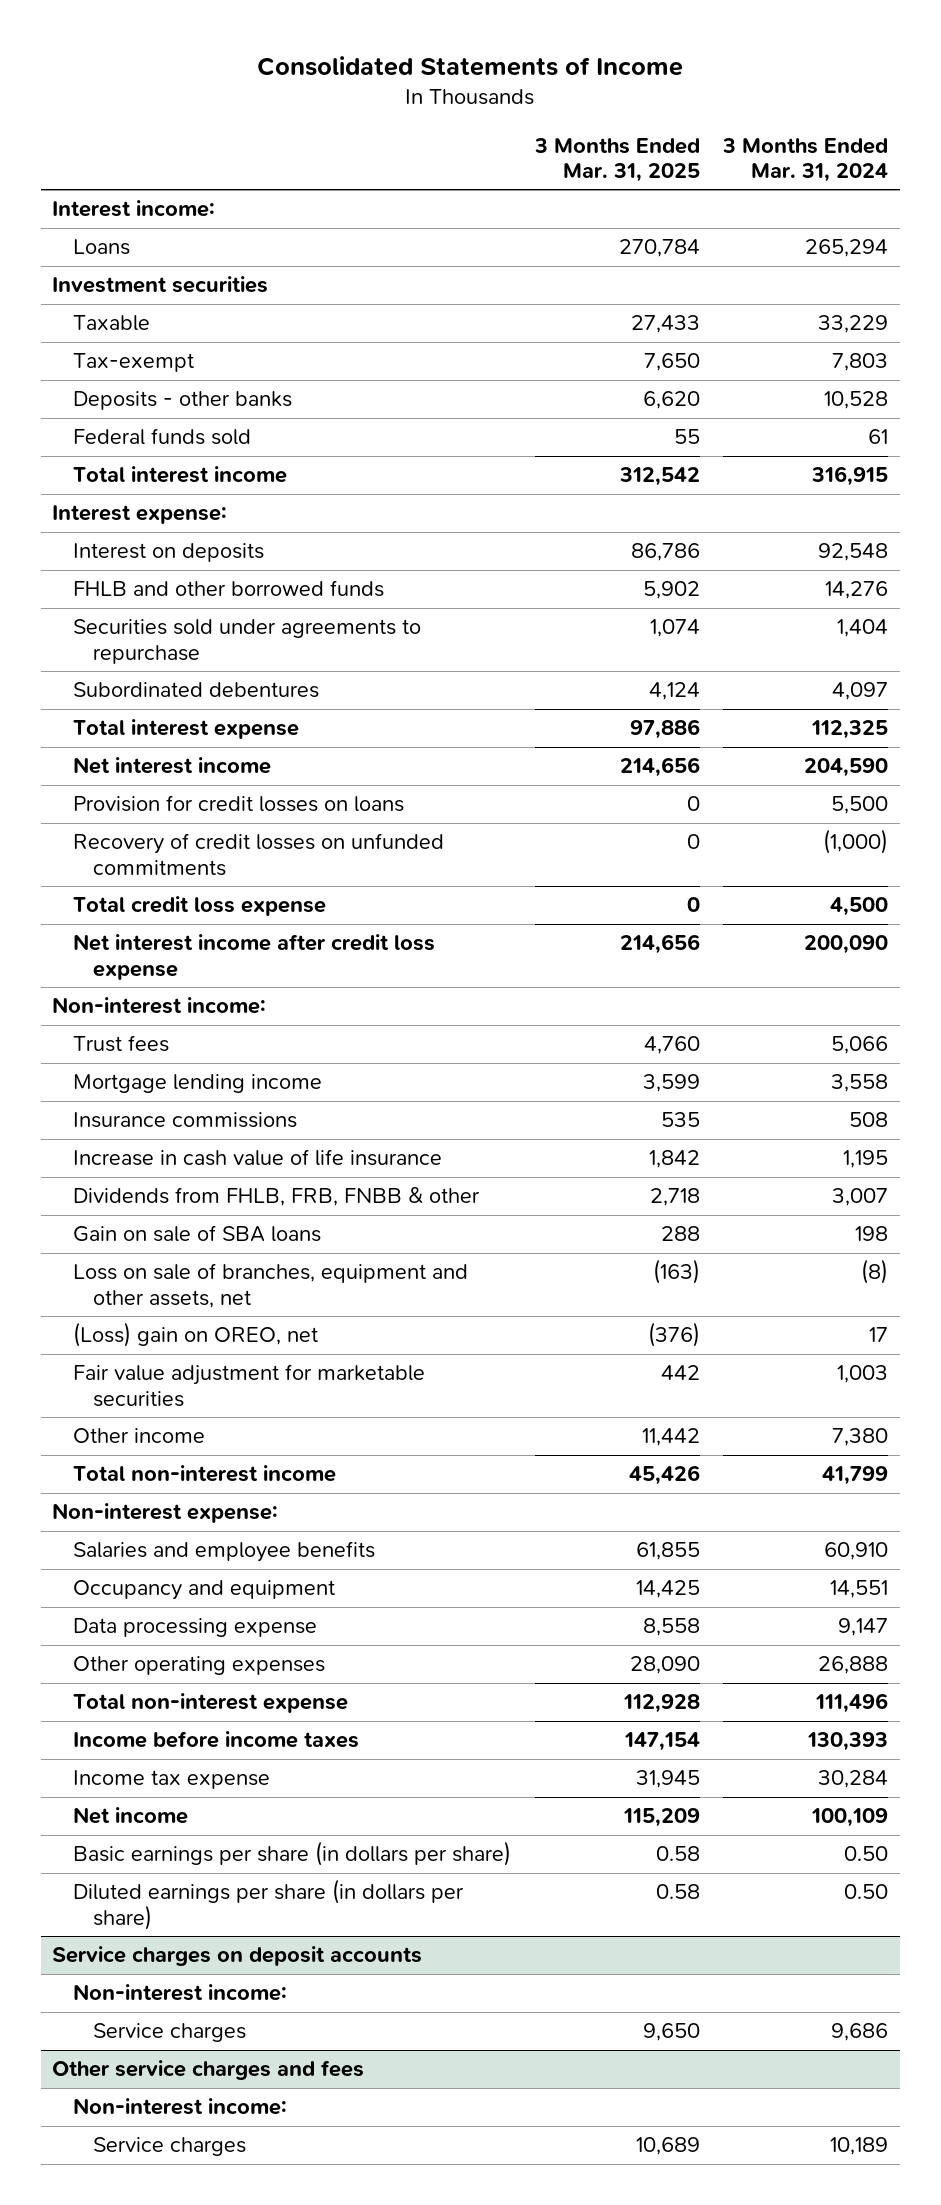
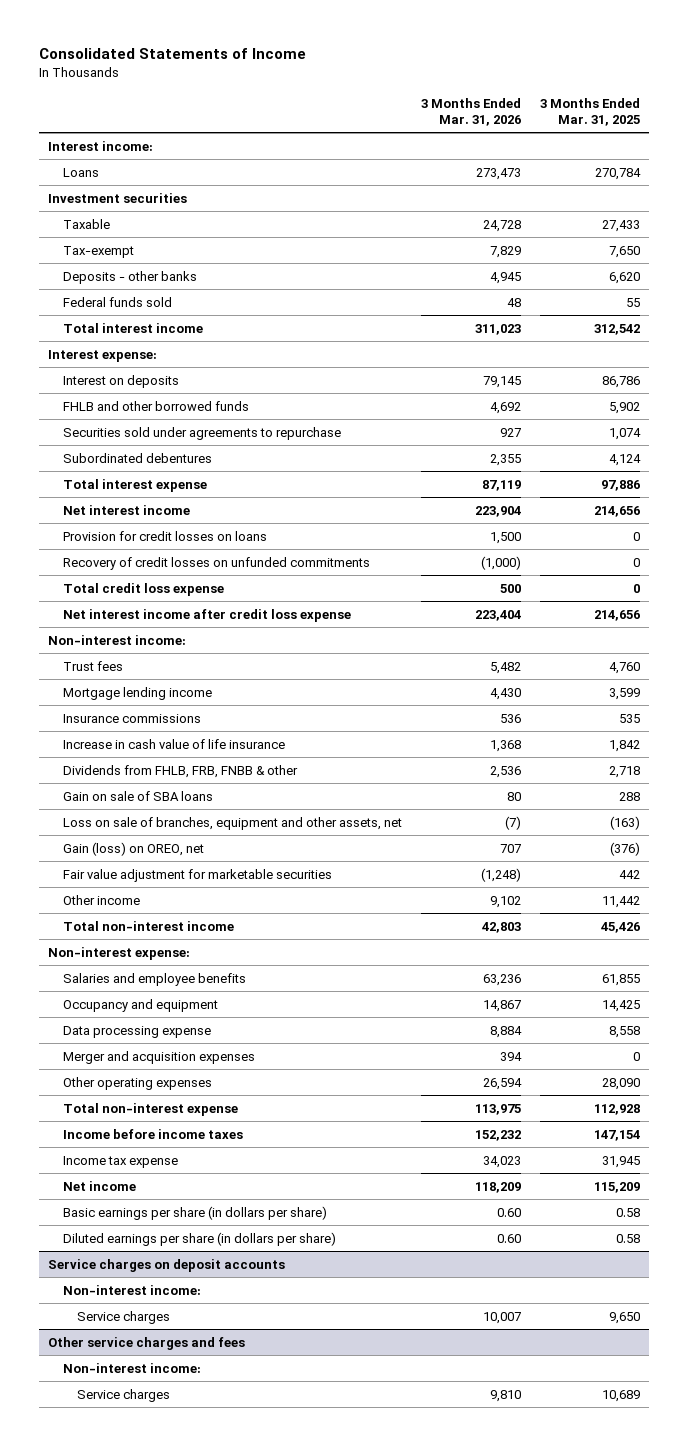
- | 3 Months Ended Mar. 31, 2025 | 3 Months Ended Mar. 31, 2024
+ | 3 Months Ended Mar. 31, 2026 | 3 Months Ended Mar. 31, 2025
- (Loss) gain on OREO, net | (376) | 17
+ Gain (loss) on OREO, net | 707 | (376)
+ Merger and acquisition expenses | 394 | 0

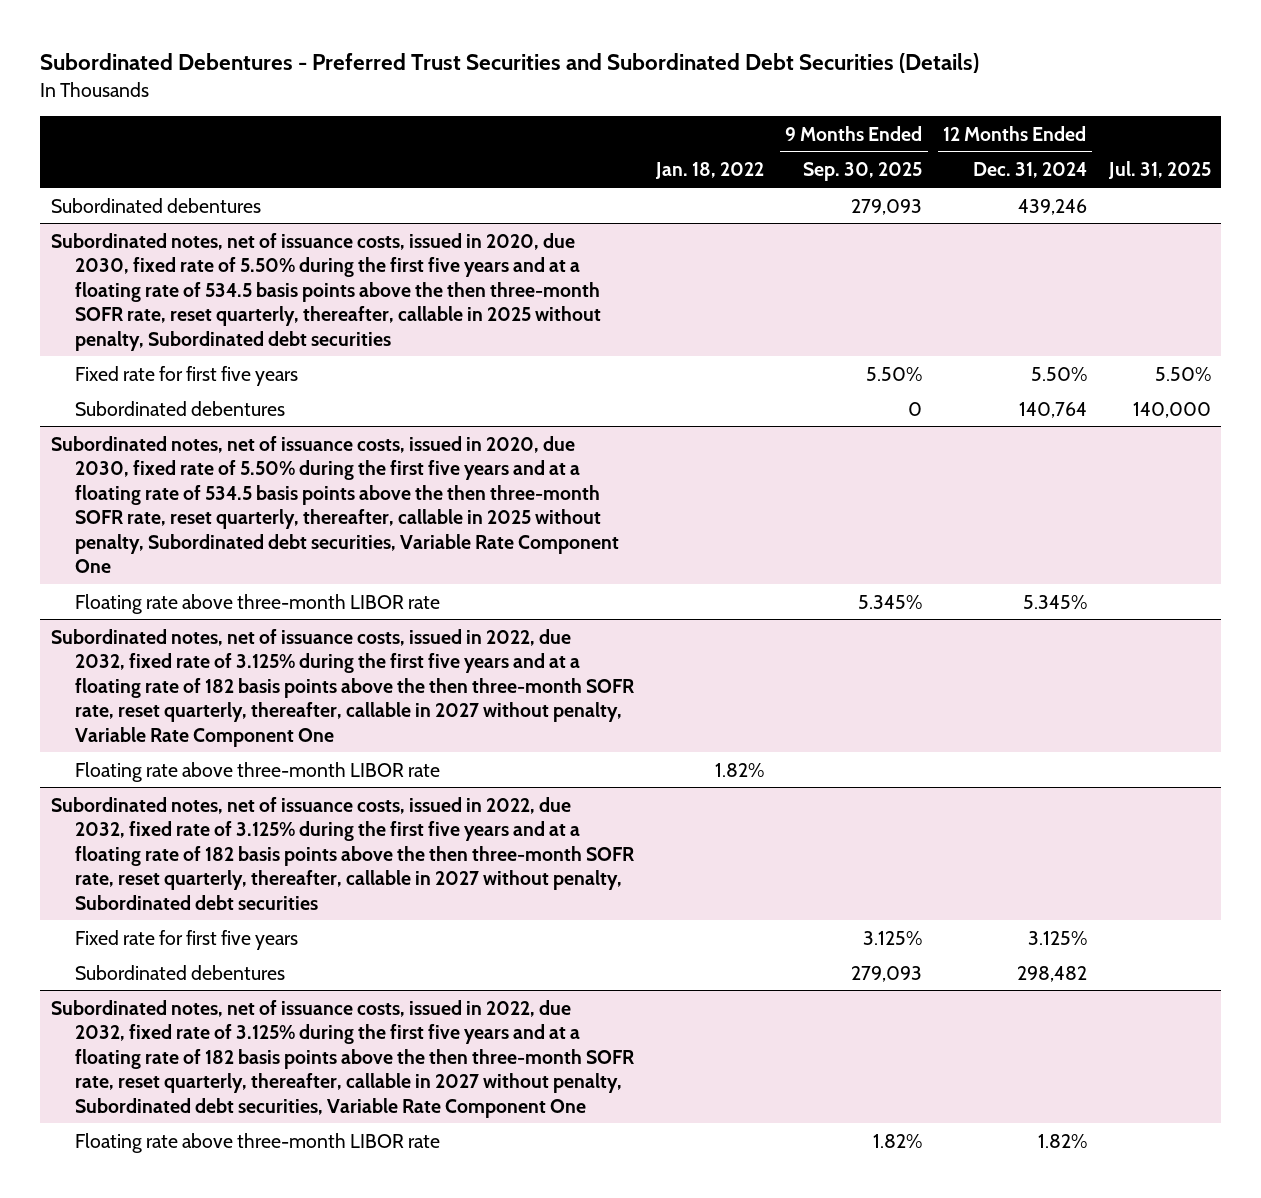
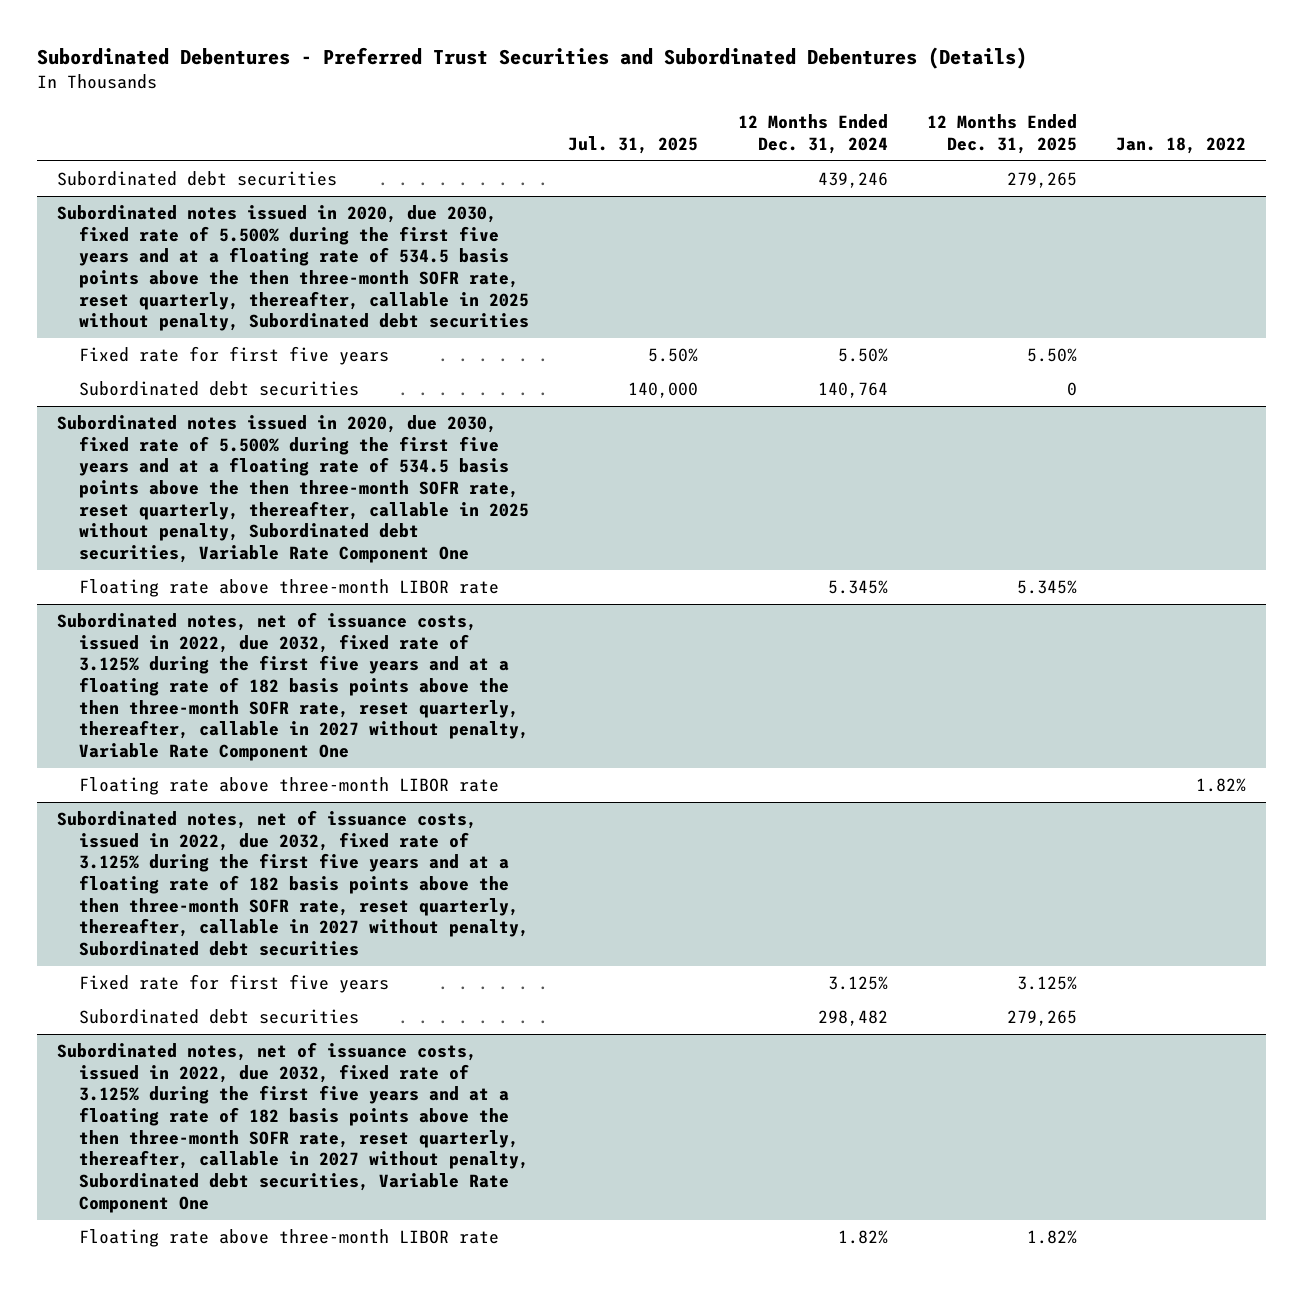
- Subordinated Debentures - Preferred Trust Securities and Subordinated Debt Securities (Details)
+ Subordinated Debentures - Preferred Trust Securities and Subordinated Debentures (Details)
- | Jan. 18, 2022 | 9 Months Ended Sep. 30, 2025 | 12 Months Ended Dec. 31, 2024 | Jul. 31, 2025
+ | Jul. 31, 2025 | 12 Months Ended Dec. 31, 2024 | 12 Months Ended Dec. 31, 2025 | Jan. 18, 2022
- Subordinated debentures | | 279,093 | 439,246 |
- Subordinated notes, net of issuance costs, issued in 2020, due 2030, fixed rate of 5.50% during the first five years and at a floating rate of 534.5 basis points above the then three-month SOFR rate, reset quarterly, thereafter, callable in 2025 without penalty, Subordinated debt securities
+ Subordinated debt securities | | 439,246 | 279,265 |
+ Subordinated notes issued in 2020, due 2030, fixed rate of 5.500% during the first five years and at a floating rate of 534.5 basis points above the then three-month SOFR rate, reset quarterly, thereafter, callable in 2025 without penalty, Subordinated debt securities
- Subordinated debentures | | 0 | 140,764 | 140,000
- Subordinated notes, net of issuance costs, issued in 2020, due 2030, fixed rate of 5.50% during the first five years and at a floating rate of 534.5 basis points above the then three-month SOFR rate, reset quarterly, thereafter, callable in 2025 without penalty, Subordinated debt securities, Variable Rate Component One
+ Subordinated debt securities | 140,000 | 140,764 | 0 |
+ Subordinated notes issued in 2020, due 2030, fixed rate of 5.500% during the first five years and at a floating rate of 534.5 basis points above the then three-month SOFR rate, reset quarterly, thereafter, callable in 2025 without penalty, Subordinated debt securities, Variable Rate Component One
@ Subordinated notes, net of issuance costs, issued in 2022, due 2032, fixed rate of 3.125% during the first five years and at a floating rate of 182 basis points above the then three-month SOFR rate, reset quarterly, thereafter, callable in 2027 without penalty, Subordinated debt securities
- Subordinated debentures | | 279,093 | 298,482 |
+ Subordinated debt securities | | 298,482 | 279,265 |

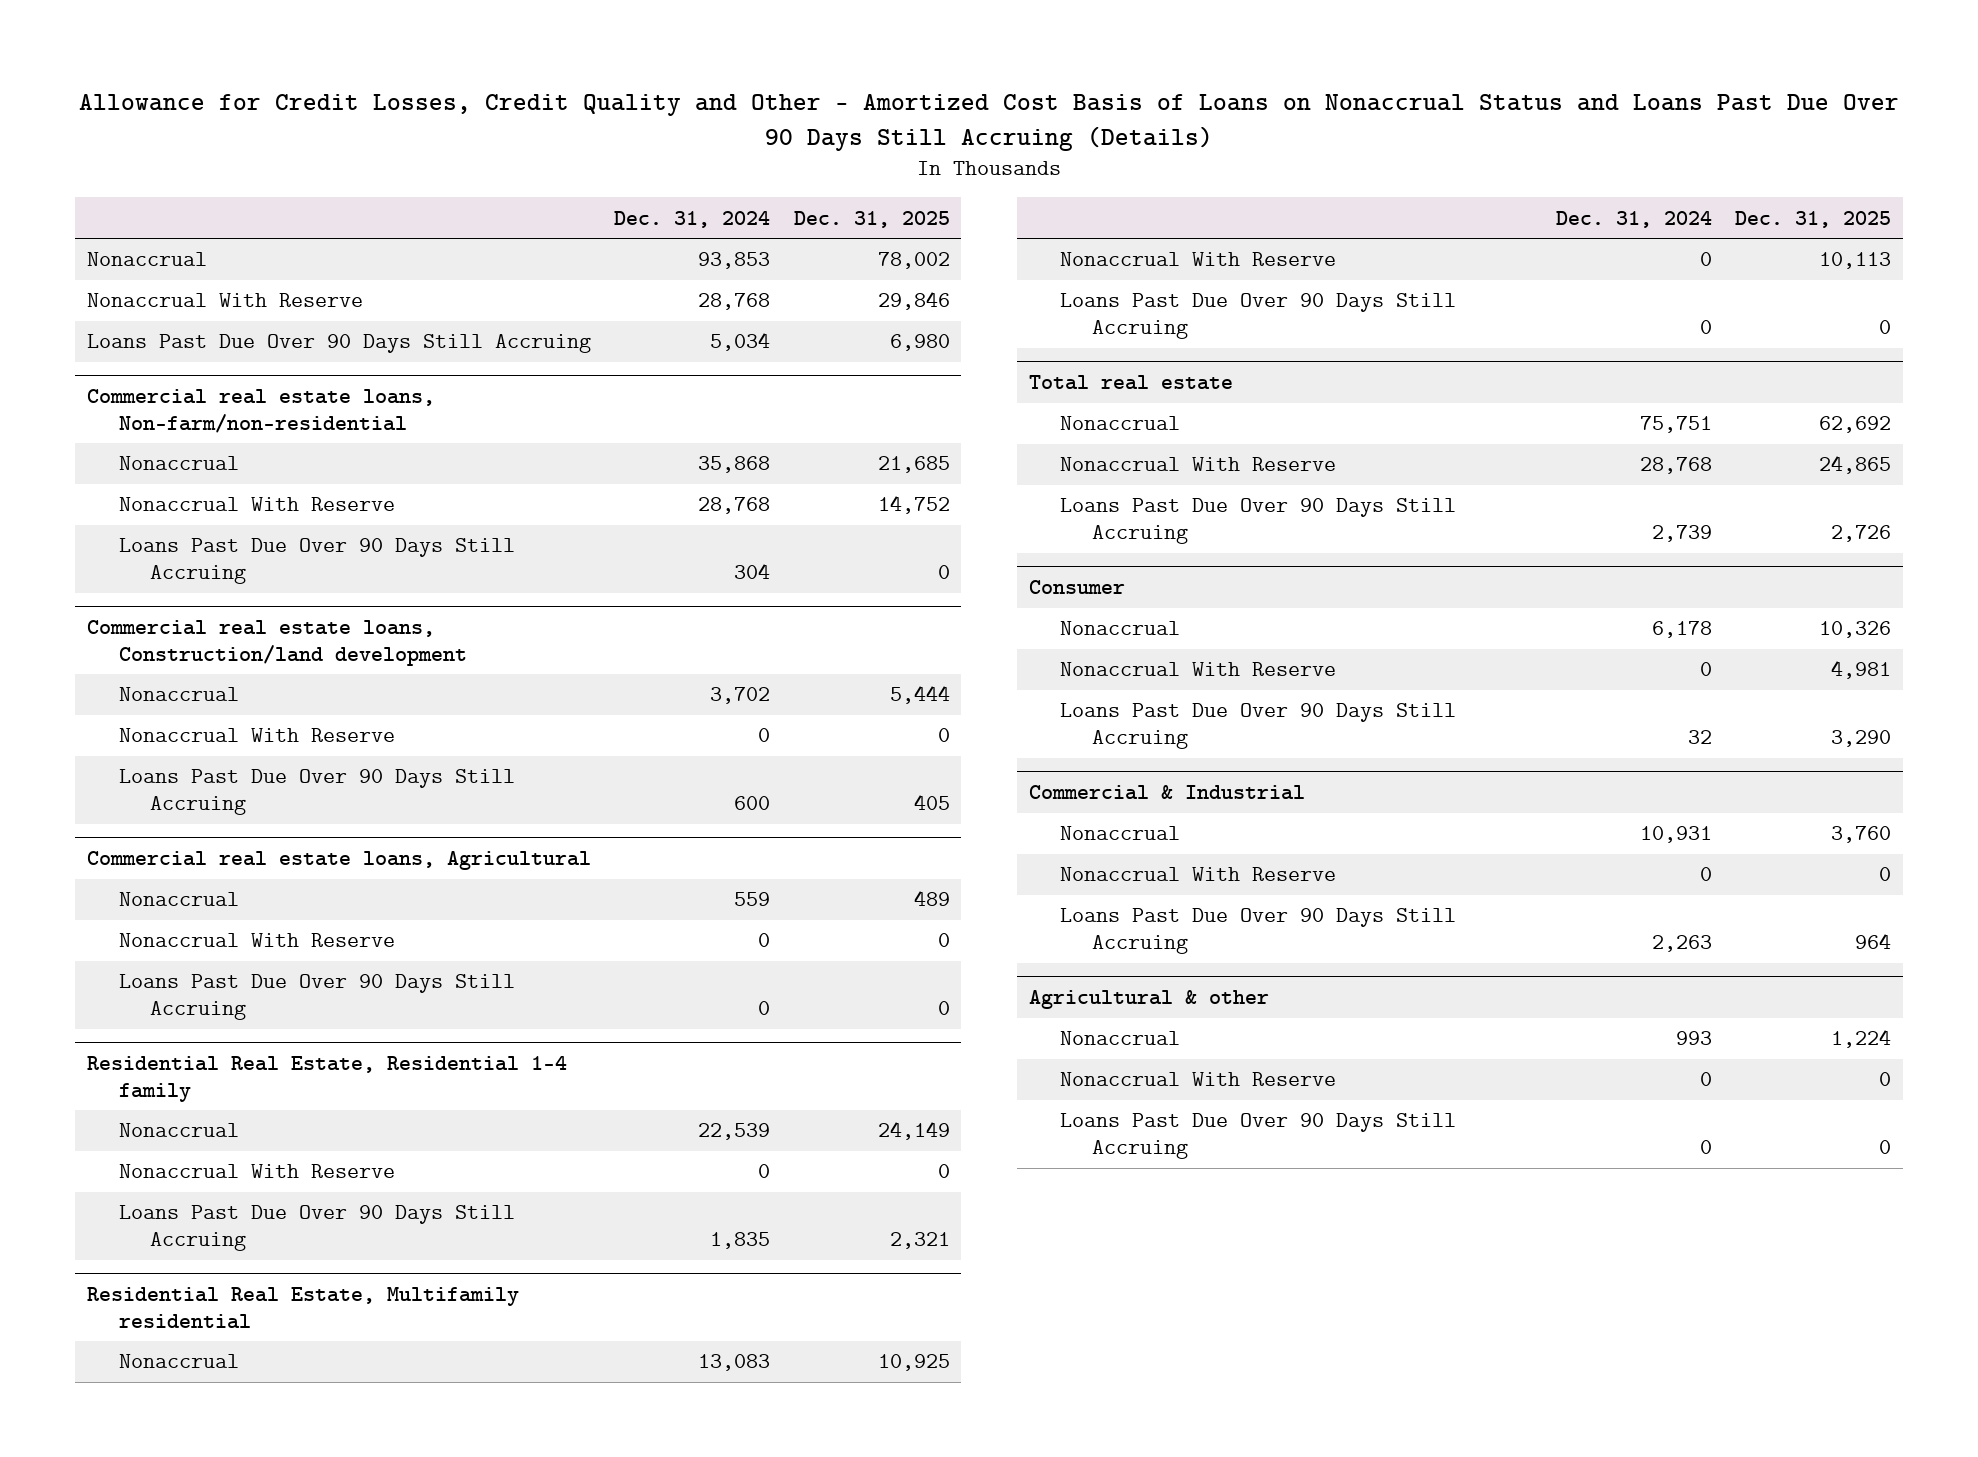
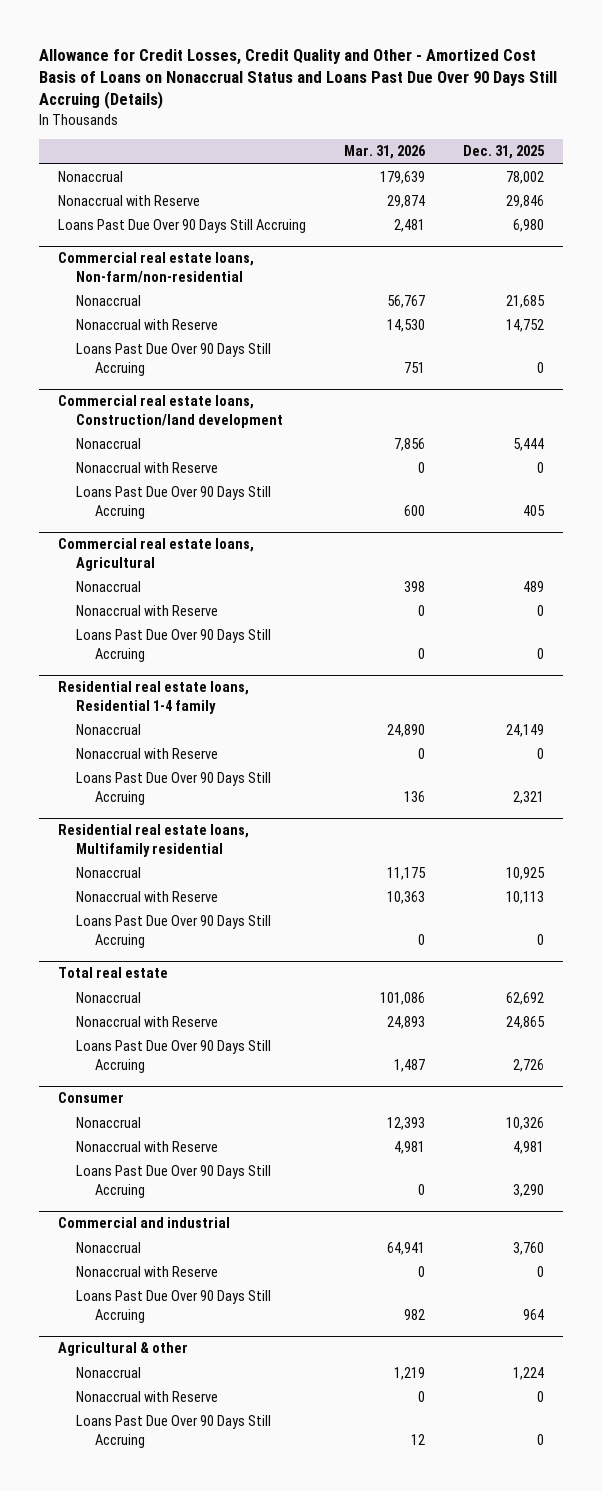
- | Dec. 31, 2024 | Dec. 31, 2025
+ | Mar. 31, 2026 | Dec. 31, 2025
- Nonaccrual With Reserve | 28,768 | 29,846
+ Nonaccrual with Reserve | 29,874 | 29,846
@ Commercial real estate loans, Non-farm/non-residential
- Nonaccrual With Reserve | 28,768 | 14,752
+ Nonaccrual with Reserve | 14,530 | 14,752
@ Commercial real estate loans, Construction/land development
- Nonaccrual With Reserve | 0 | 0
+ Nonaccrual with Reserve | 0 | 0
@ Commercial real estate loans, Agricultural
- Nonaccrual With Reserve | 0 | 0
+ Nonaccrual with Reserve | 0 | 0
- Residential Real Estate, Residential 1-4 family
+ Residential real estate loans, Residential 1-4 family
- Nonaccrual With Reserve | 0 | 0
+ Nonaccrual with Reserve | 0 | 0
- Residential Real Estate, Multifamily residential
+ Residential real estate loans, Multifamily residential
- Nonaccrual With Reserve | 0 | 10,113
+ Nonaccrual with Reserve | 10,363 | 10,113
@ Total real estate
- Nonaccrual With Reserve | 28,768 | 24,865
+ Nonaccrual with Reserve | 24,893 | 24,865
@ Consumer
- Nonaccrual With Reserve | 0 | 4,981
+ Nonaccrual with Reserve | 4,981 | 4,981
- Commercial & Industrial
+ Commercial and industrial
- Nonaccrual With Reserve | 0 | 0
+ Nonaccrual with Reserve | 0 | 0
@ Agricultural & other
- Nonaccrual With Reserve | 0 | 0
+ Nonaccrual with Reserve | 0 | 0

